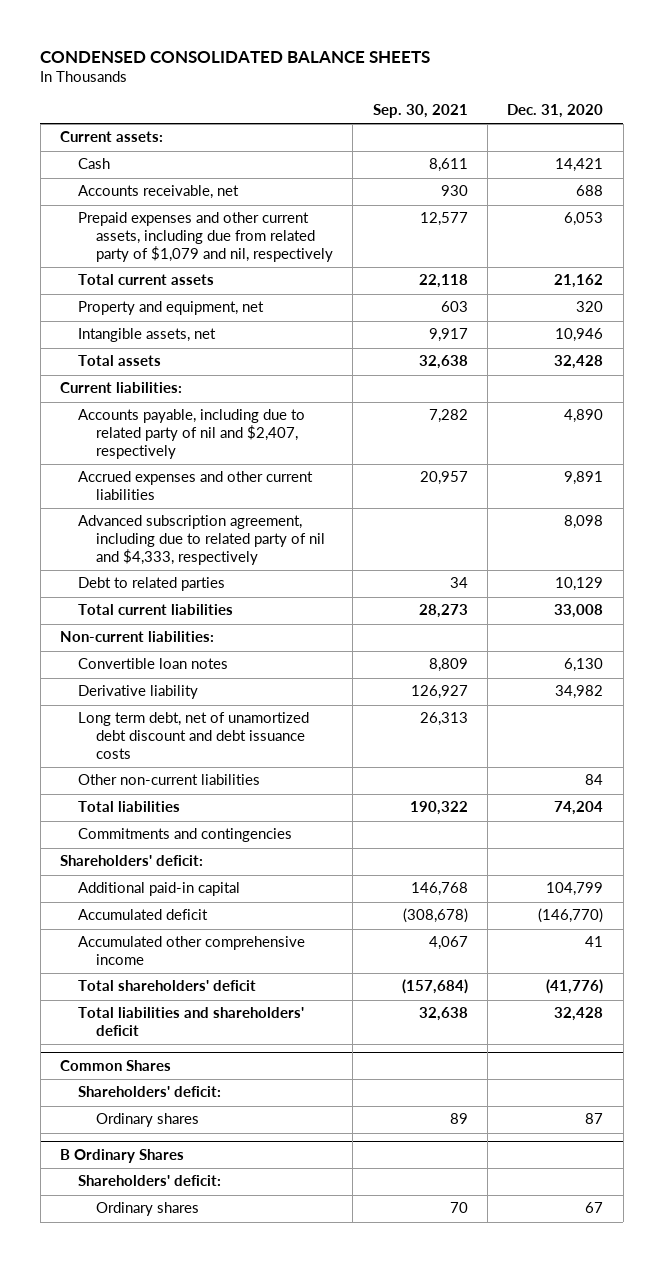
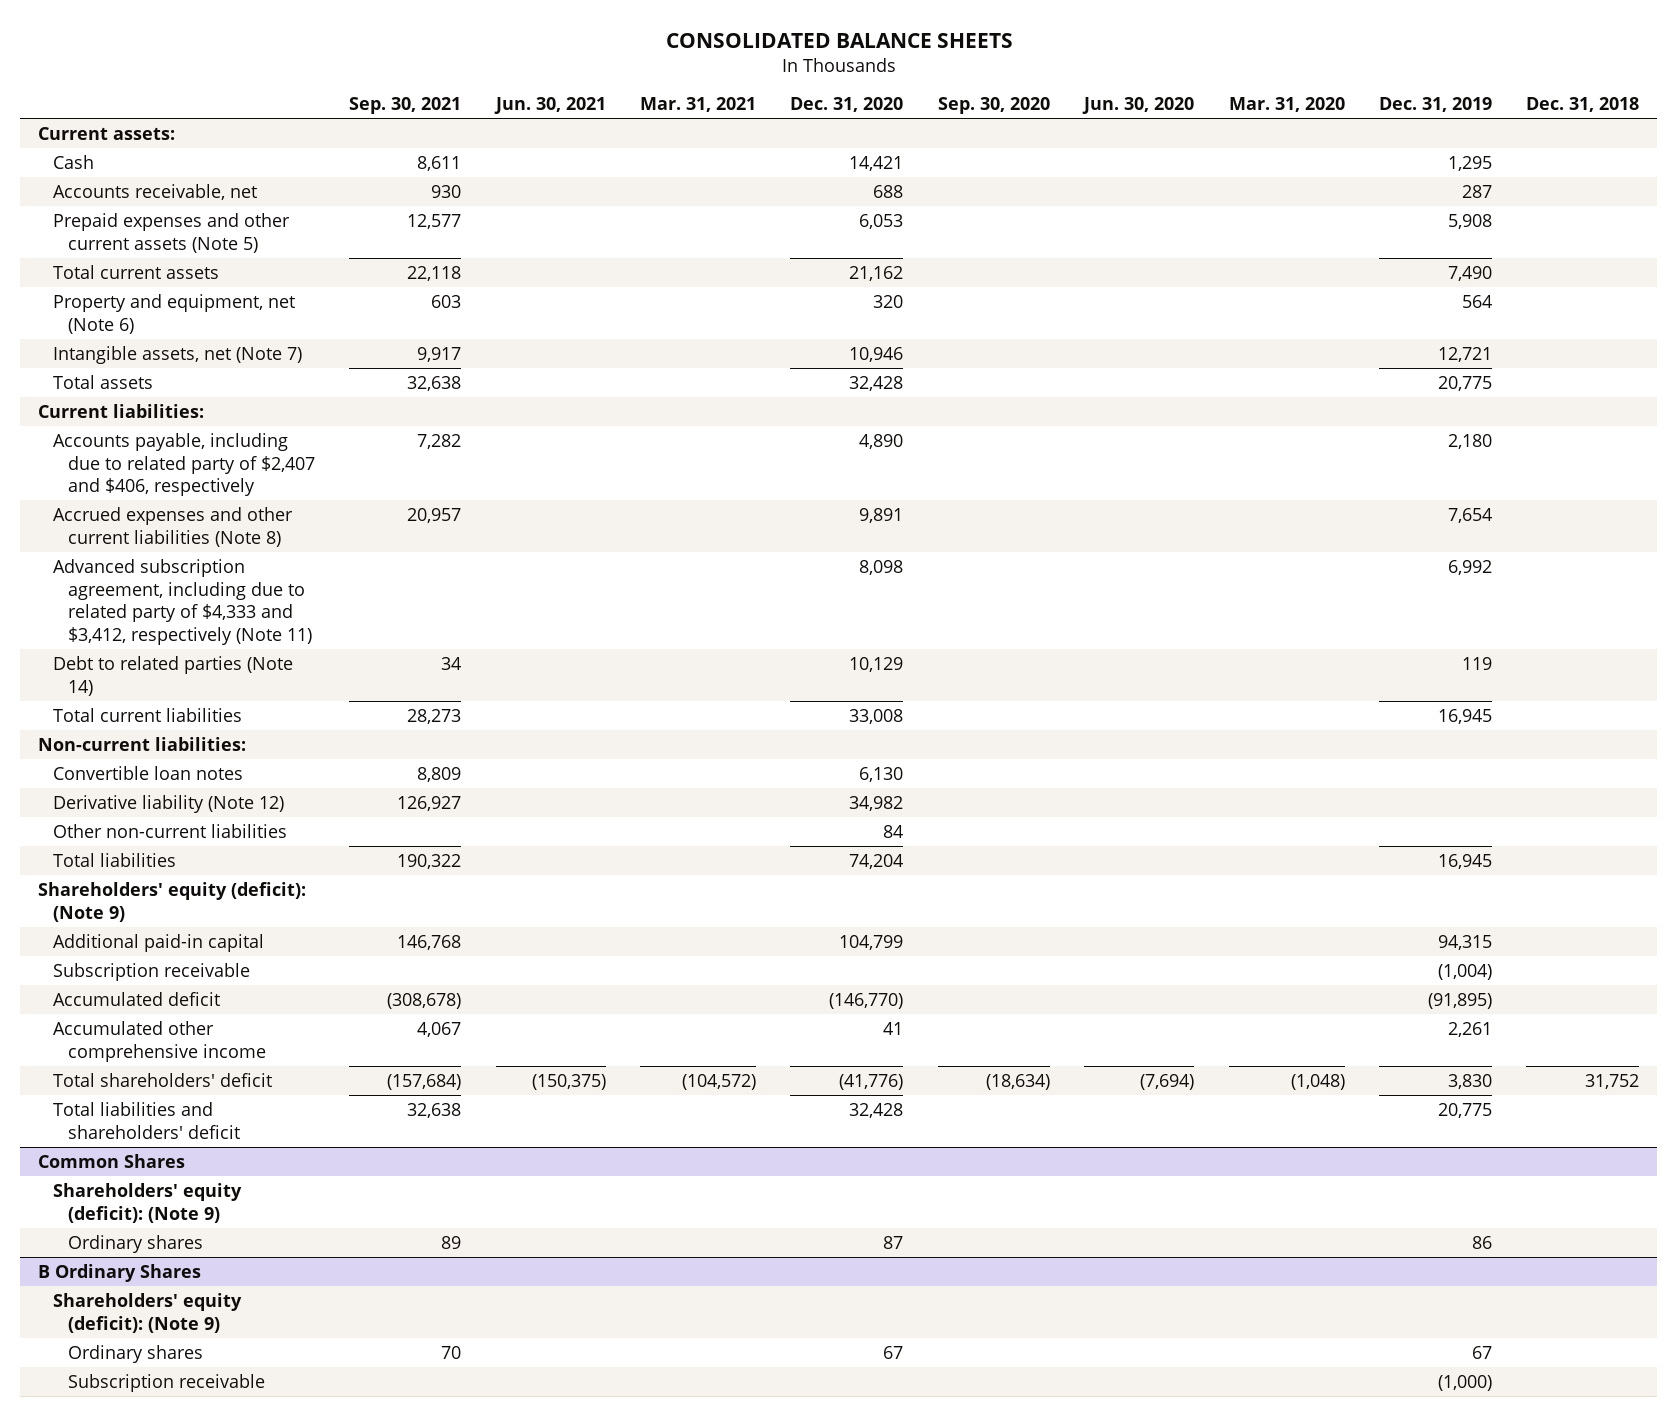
- CONDENSED CONSOLIDATED BALANCE SHEETS
+ CONSOLIDATED BALANCE SHEETS
- | Sep. 30, 2021 | Dec. 31, 2020
+ | Sep. 30, 2021 | Jun. 30, 2021 | Mar. 31, 2021 | Dec. 31, 2020 | Sep. 30, 2020 | Jun. 30, 2020 | Mar. 31, 2020 | Dec. 31, 2019 | Dec. 31, 2018
- Prepaid expenses and other current assets, including due from related party of $1,079 and nil, respectively | 12,577 | 6,053
+ Prepaid expenses and other current assets (Note 5) | 12,577 | | | 6,053 | | | | 5,908 |
- Property and equipment, net | 603 | 320
- Intangible assets, net | 9,917 | 10,946
+ Property and equipment, net (Note 6) | 603 | | | 320 | | | | 564 |
+ Intangible assets, net (Note 7) | 9,917 | | | 10,946 | | | | 12,721 |
- Accounts payable, including due to related party of nil and $2,407, respectively | 7,282 | 4,890
- Accrued expenses and other current liabilities | 20,957 | 9,891
- Advanced subscription agreement, including due to related party of nil and $4,333, respectively | | 8,098
- Debt to related parties | 34 | 10,129
+ Accounts payable, including due to related party of $2,407 and $406, respectively | 7,282 | | | 4,890 | | | | 2,180 |
+ Accrued expenses and other current liabilities (Note 8) | 20,957 | | | 9,891 | | | | 7,654 |
+ Advanced subscription agreement, including due to related party of $4,333 and $3,412, respectively (Note 11) | | | | 8,098 | | | | 6,992 |
+ Debt to related parties (Note 14) | 34 | | | 10,129 | | | | 119 |
- Derivative liability | 126,927 | 34,982
- Long term debt, net of unamortized debt discount and debt issuance costs | 26,313 |
+ Derivative liability (Note 12) | 126,927 | | | 34,982 | | | | |
- Commitments and contingencies
- Shareholders' deficit:
+ Shareholders' equity (deficit): (Note 9)
+ Subscription receivable | | | | | | | | (1,004) |
@ Common Shares
- Shareholders' deficit:
+ Shareholders' equity (deficit): (Note 9)
@ B Ordinary Shares
- Shareholders' deficit:
+ Shareholders' equity (deficit): (Note 9)
+ Subscription receivable | | | | | | | | (1,000) |

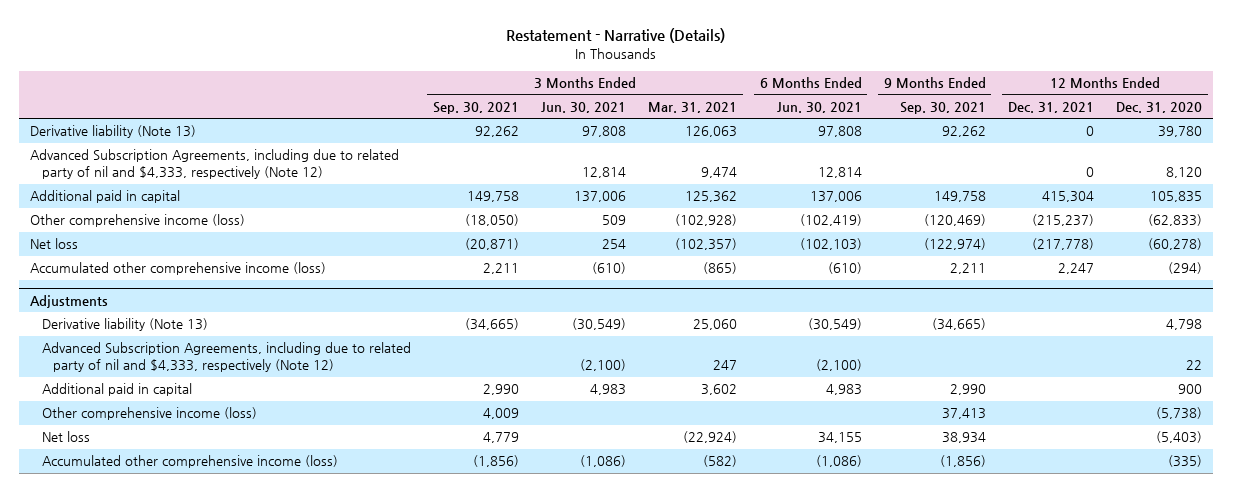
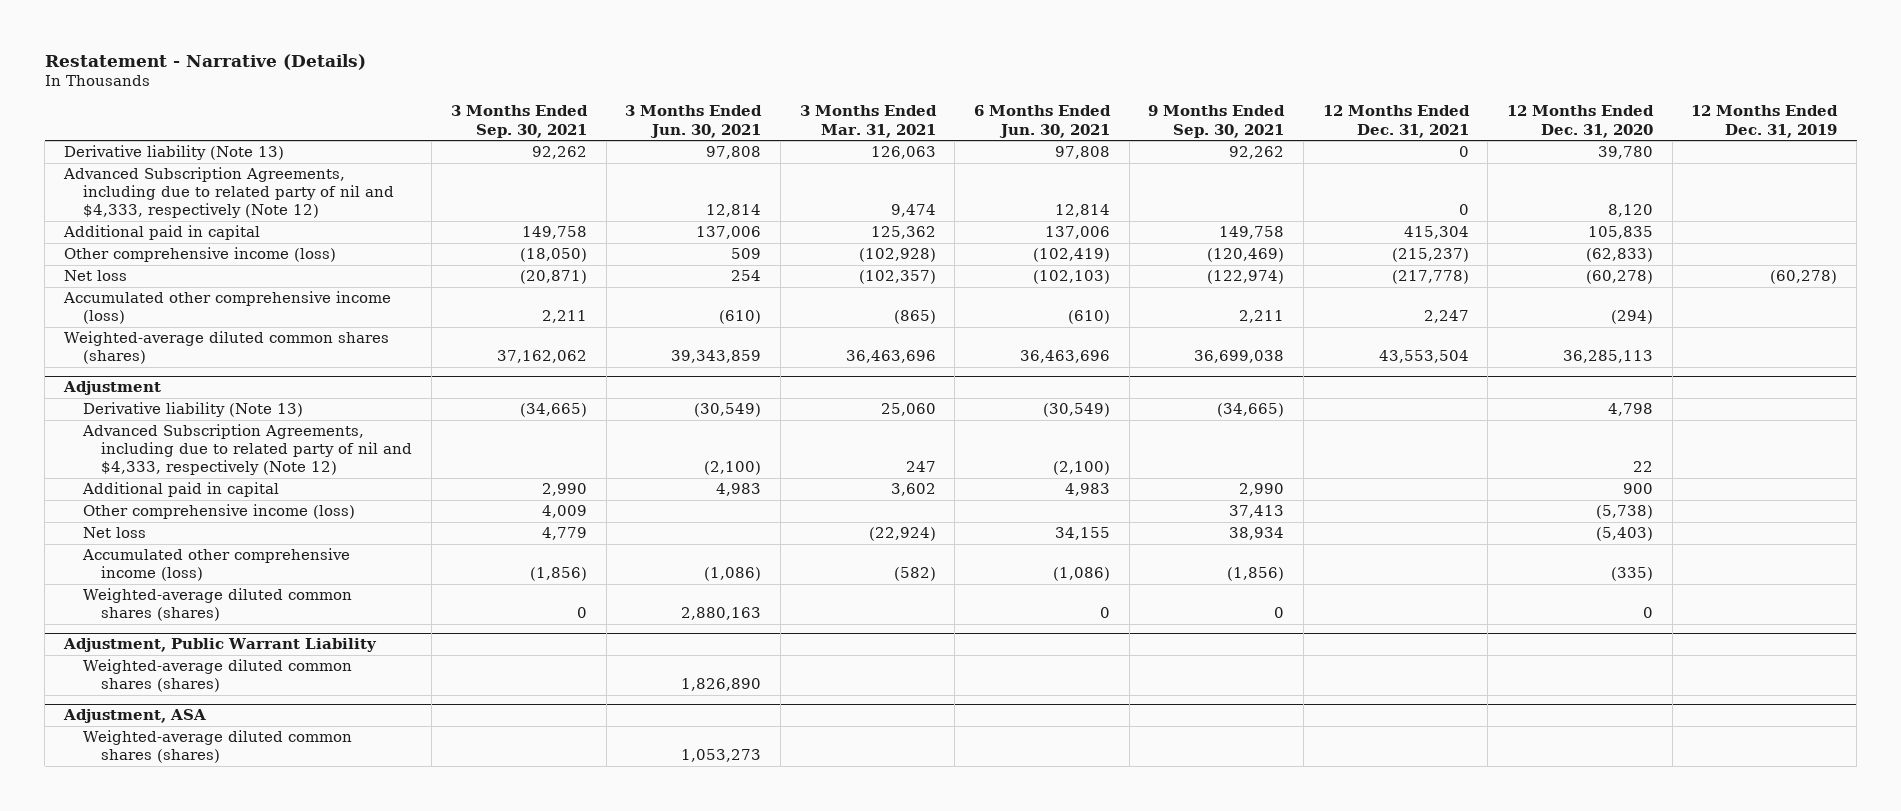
- | 3 Months Ended Sep. 30, 2021 | 3 Months Ended Jun. 30, 2021 | 3 Months Ended Mar. 31, 2021 | 6 Months Ended Jun. 30, 2021 | 9 Months Ended Sep. 30, 2021 | 12 Months Ended Dec. 31, 2021 | 12 Months Ended Dec. 31, 2020
+ | 3 Months Ended Sep. 30, 2021 | 3 Months Ended Jun. 30, 2021 | 3 Months Ended Mar. 31, 2021 | 6 Months Ended Jun. 30, 2021 | 9 Months Ended Sep. 30, 2021 | 12 Months Ended Dec. 31, 2021 | 12 Months Ended Dec. 31, 2020 | 12 Months Ended Dec. 31, 2019
- Adjustments
+ Weighted-average diluted common shares (shares) | 37,162,062 | 39,343,859 | 36,463,696 | 36,463,696 | 36,699,038 | 43,553,504 | 36,285,113 |
+ Adjustment
+ Weighted-average diluted common shares (shares) | 0 | 2,880,163 | | 0 | 0 | | 0 |
+ Adjustment, Public Warrant Liability
+ Weighted-average diluted common shares (shares) | | 1,826,890 | | | | | |
+ Adjustment, ASA
+ Weighted-average diluted common shares (shares) | | 1,053,273 | | | | | |

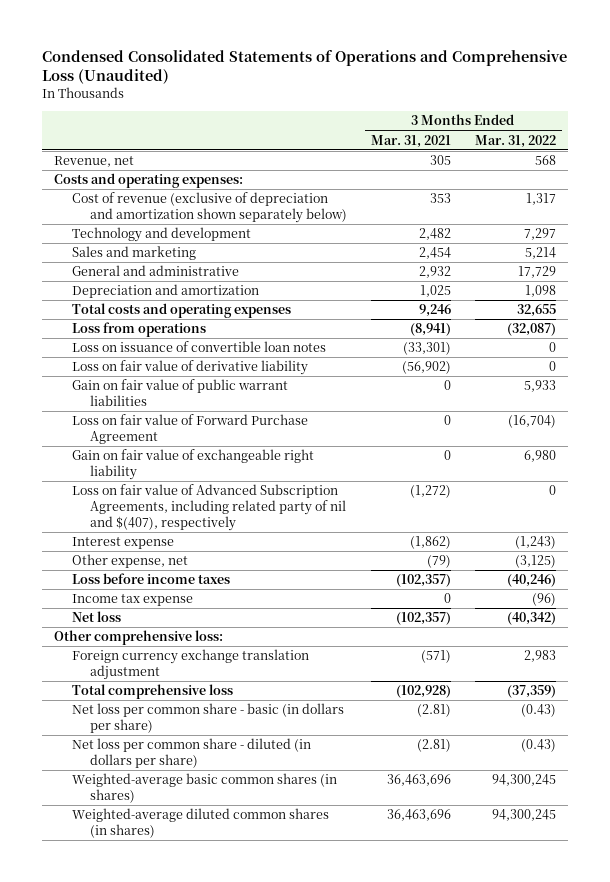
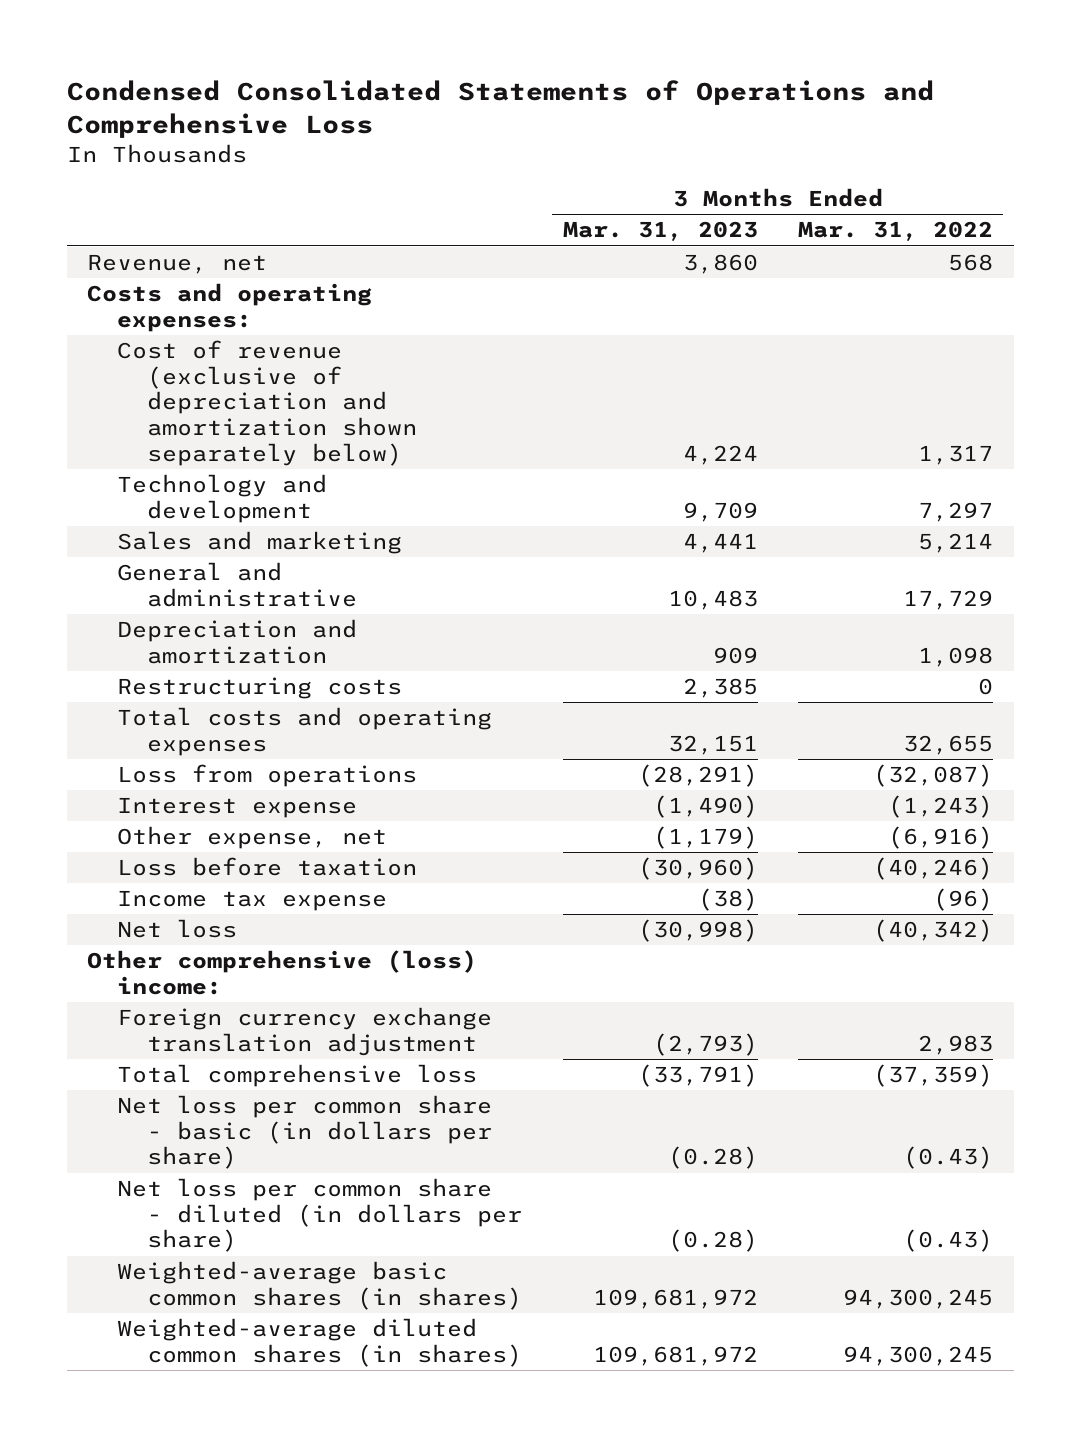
- Condensed Consolidated Statements of Operations and Comprehensive Loss (Unaudited)
+ Condensed Consolidated Statements of Operations and Comprehensive Loss
- | 3 Months Ended Mar. 31, 2021 | 3 Months Ended Mar. 31, 2022
+ | 3 Months Ended Mar. 31, 2023 | 3 Months Ended Mar. 31, 2022
+ Restructuring costs | 2,385 | 0
- Loss on issuance of convertible loan notes | (33,301) | 0
- Loss on fair value of derivative liability | (56,902) | 0
- Gain on fair value of public warrant liabilities | 0 | 5,933
- Loss on fair value of Forward Purchase Agreement | 0 | (16,704)
- Gain on fair value of exchangeable right liability | 0 | 6,980
- Loss on fair value of Advanced Subscription Agreements, including related party of nil and $(407), respectively | (1,272) | 0
- Other expense, net | (79) | (3,125)
- Loss before income taxes | (102,357) | (40,246)
+ Other expense, net | (1,179) | (6,916)
+ Loss before taxation | (30,960) | (40,246)
- Other comprehensive loss:
+ Other comprehensive (loss) income:

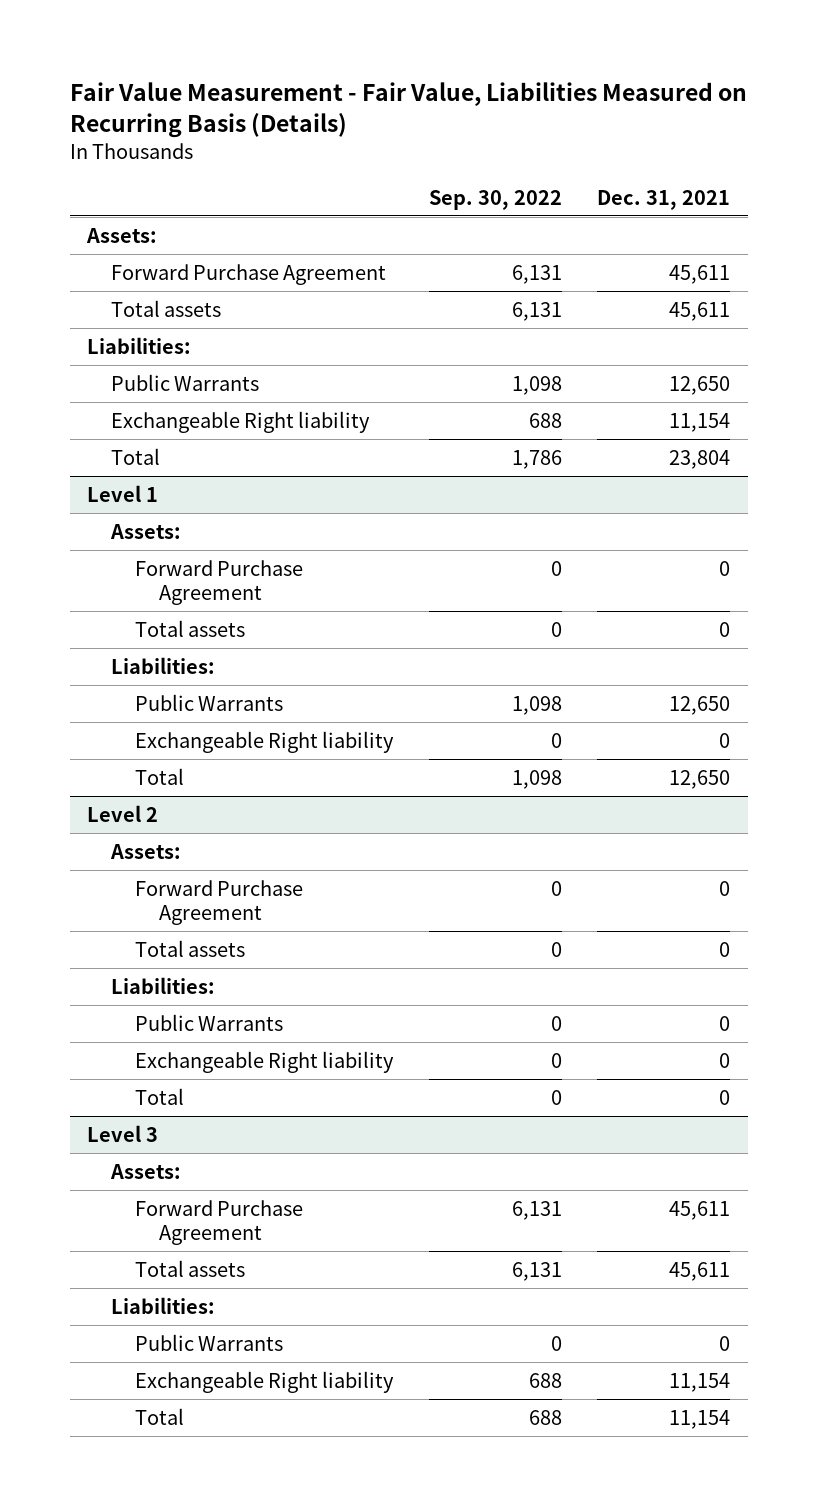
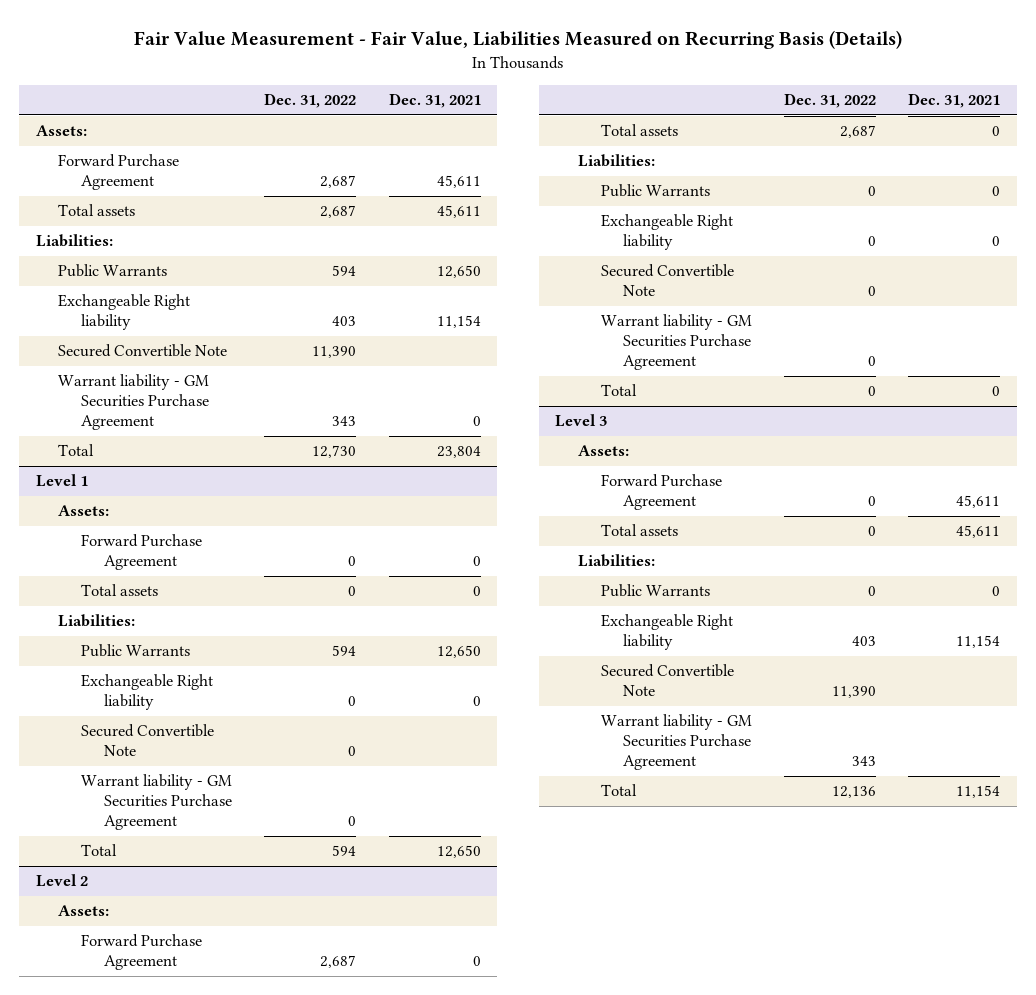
- | Sep. 30, 2022 | Dec. 31, 2021
+ | Dec. 31, 2022 | Dec. 31, 2021
+ Secured Convertible Note | 11,390 |
+ Warrant liability - GM Securities Purchase Agreement | 343 | 0
@ Level 1
+ Secured Convertible Note | 0 |
+ Warrant liability - GM Securities Purchase Agreement | 0 |
@ Level 2
+ Secured Convertible Note | 0 |
+ Warrant liability - GM Securities Purchase Agreement | 0 |
@ Level 3
+ Secured Convertible Note | 11,390 |
+ Warrant liability - GM Securities Purchase Agreement | 343 |

